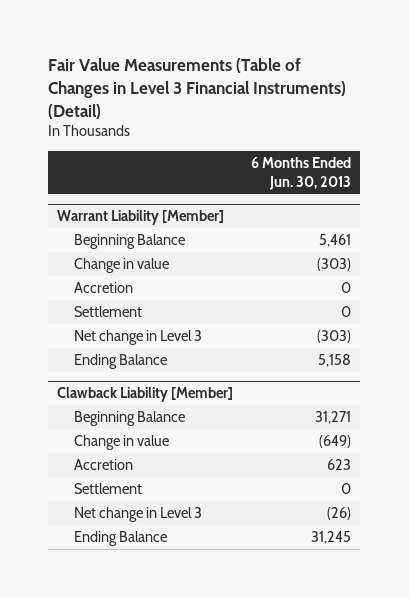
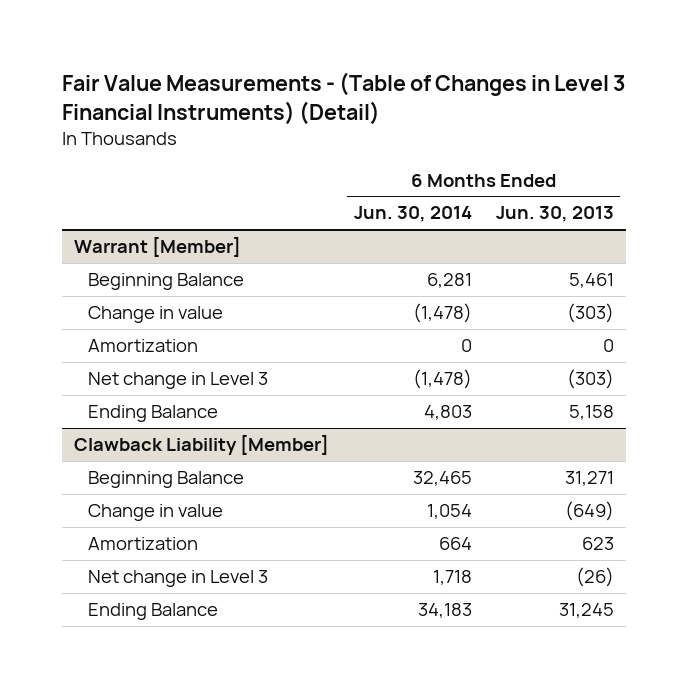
- Fair Value Measurements (Table of Changes in Level 3 Financial Instruments) (Detail)
+ Fair Value Measurements - (Table of Changes in Level 3 Financial Instruments) (Detail)
- | 6 Months Ended Jun. 30, 2013
+ | 6 Months Ended Jun. 30, 2014 | 6 Months Ended Jun. 30, 2013
- Warrant Liability [Member]
+ Warrant [Member]
- Accretion | 0
- Settlement | 0
+ Amortization | 0 | 0
@ Clawback Liability [Member]
- Accretion | 623
- Settlement | 0
+ Amortization | 664 | 623

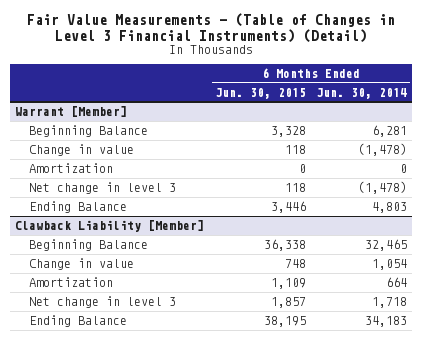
- | 6 Months Ended Jun. 30, 2014 | 6 Months Ended Jun. 30, 2013
+ | 6 Months Ended Jun. 30, 2015 | 6 Months Ended Jun. 30, 2014
@ Warrant [Member]
- Net change in Level 3 | (1,478) | (303)
+ Net change in level 3 | 118 | (1,478)
@ Clawback Liability [Member]
- Net change in Level 3 | 1,718 | (26)
+ Net change in level 3 | 1,857 | 1,718

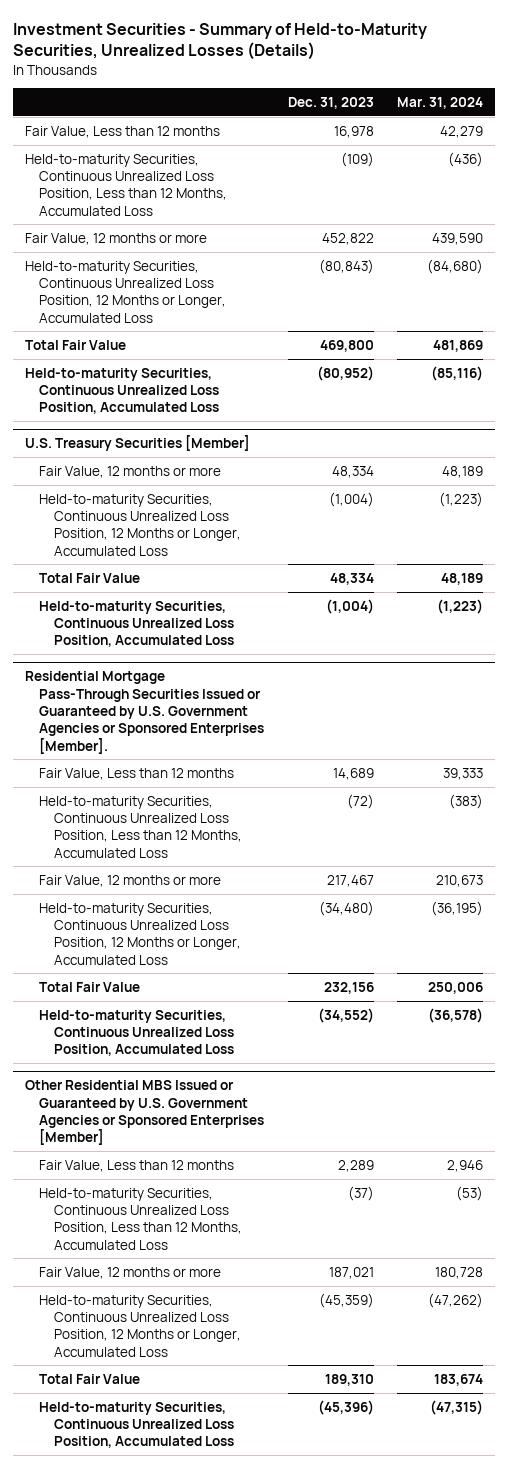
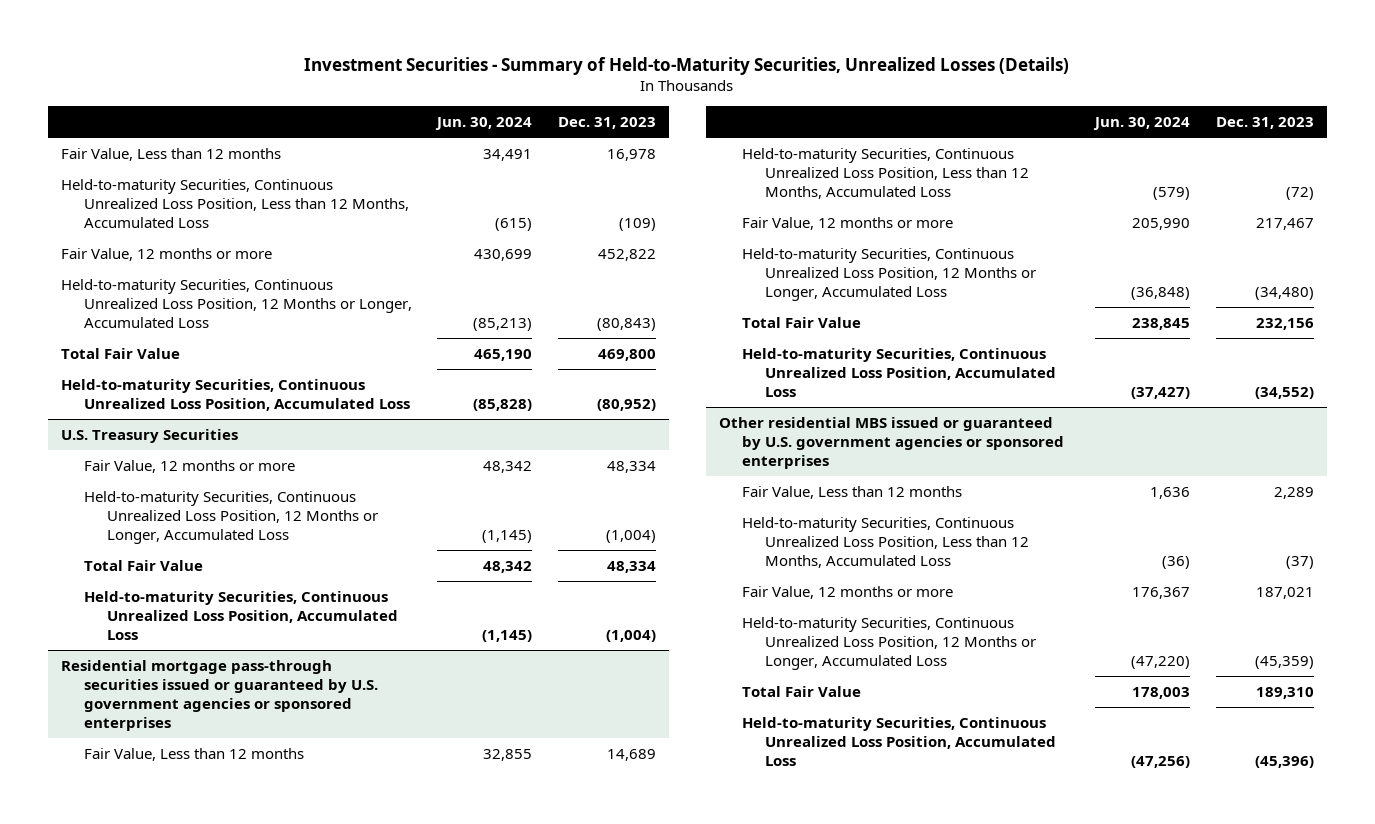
- | Dec. 31, 2023 | Mar. 31, 2024
+ | Jun. 30, 2024 | Dec. 31, 2023
- U.S. Treasury Securities [Member]
+ U.S. Treasury Securities
- Residential Mortgage Pass-Through Securities Issued or Guaranteed by U.S. Government Agencies or Sponsored Enterprises [Member].
+ Residential mortgage pass-through securities issued or guaranteed by U.S. government agencies or sponsored enterprises
- Other Residential MBS Issued or Guaranteed by U.S. Government Agencies or Sponsored Enterprises [Member]
+ Other residential MBS issued or guaranteed by U.S. government agencies or sponsored enterprises

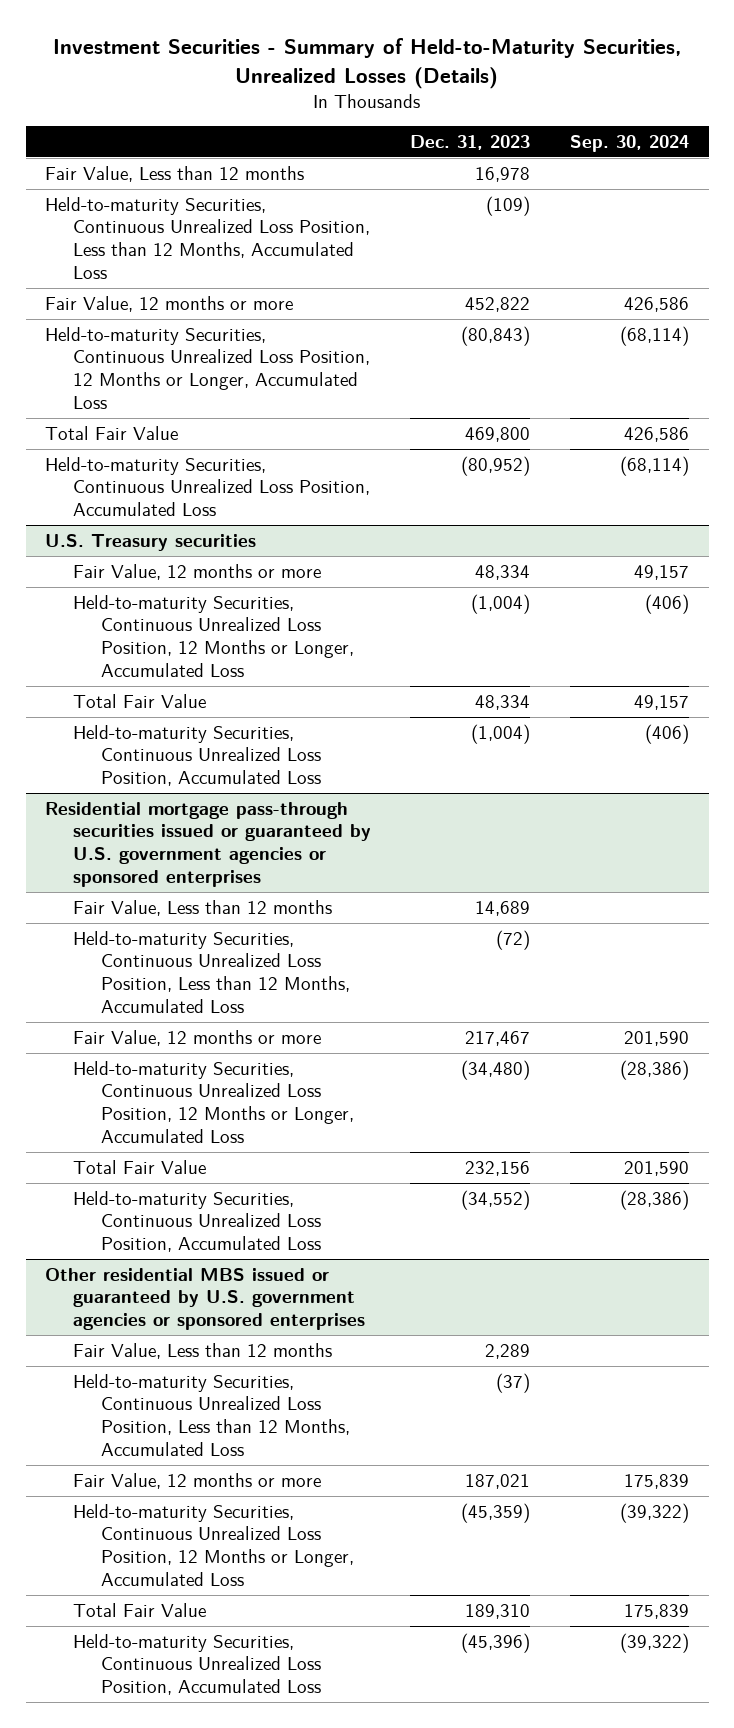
- | Jun. 30, 2024 | Dec. 31, 2023
+ | Dec. 31, 2023 | Sep. 30, 2024
- U.S. Treasury Securities
+ U.S. Treasury securities

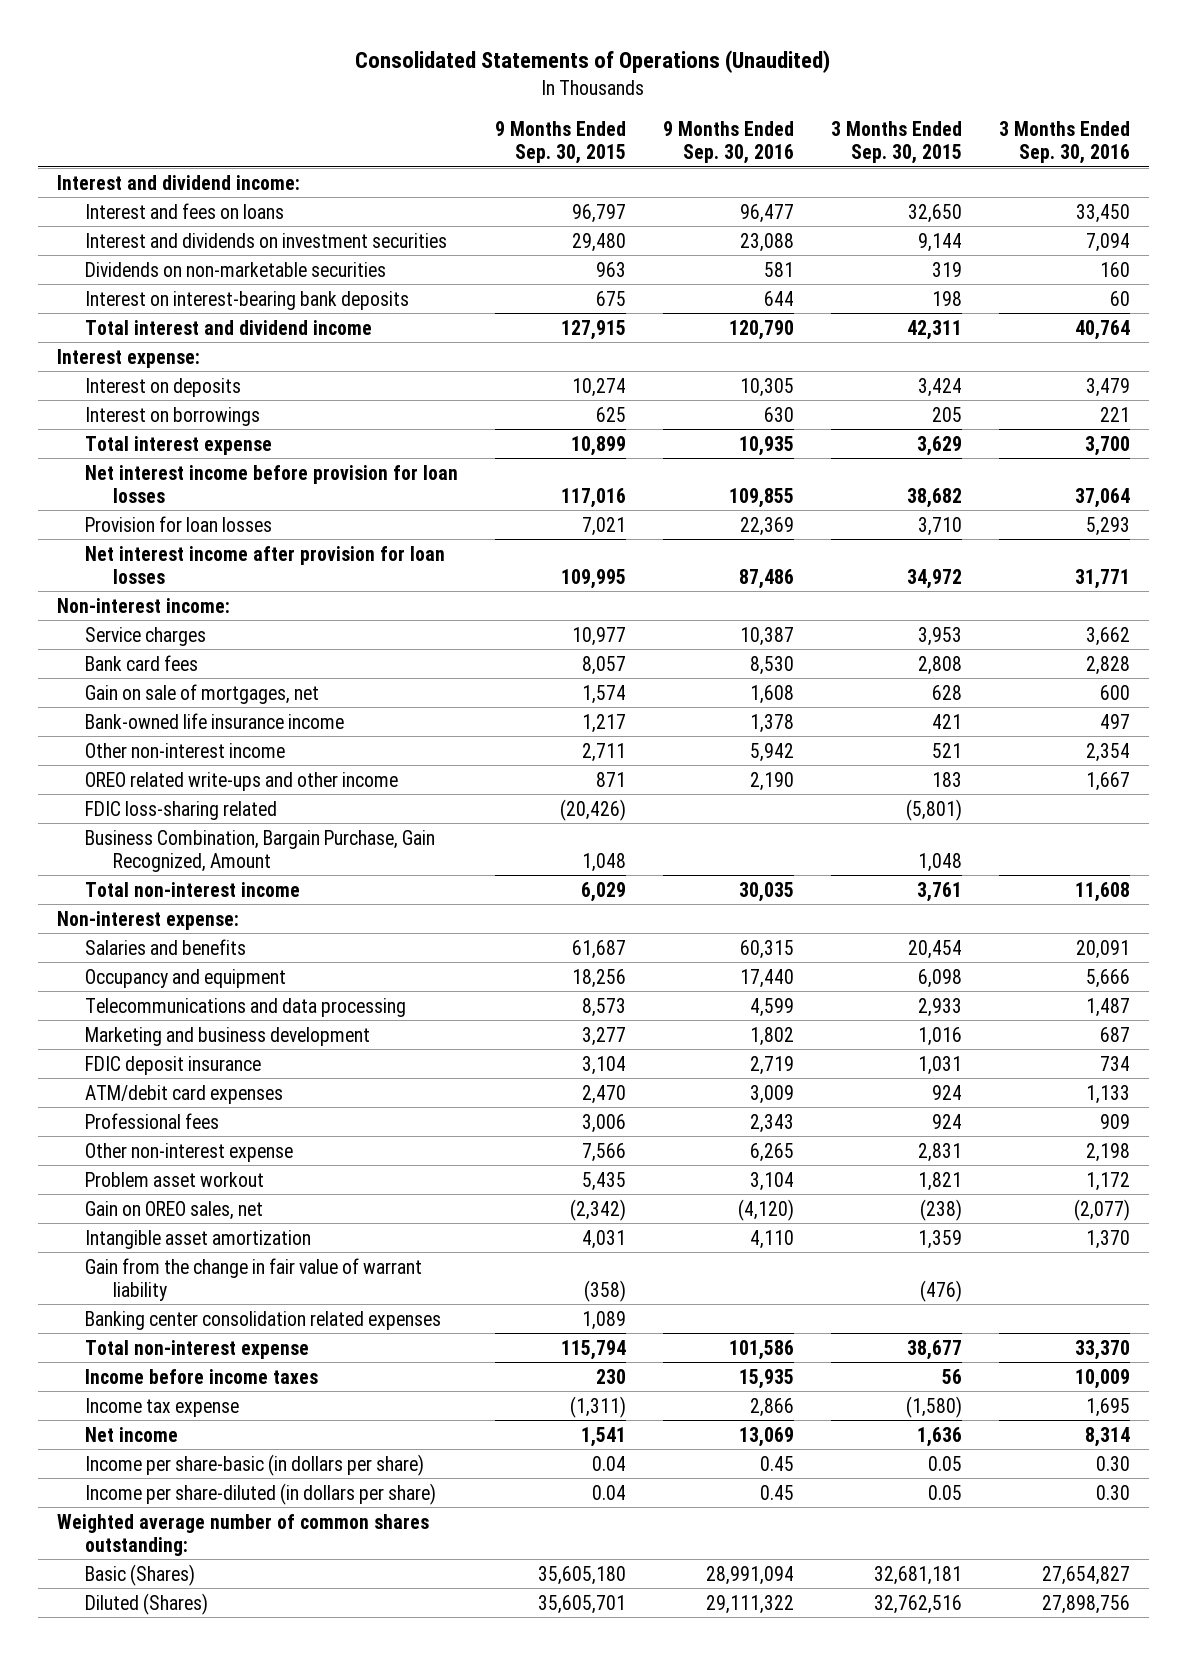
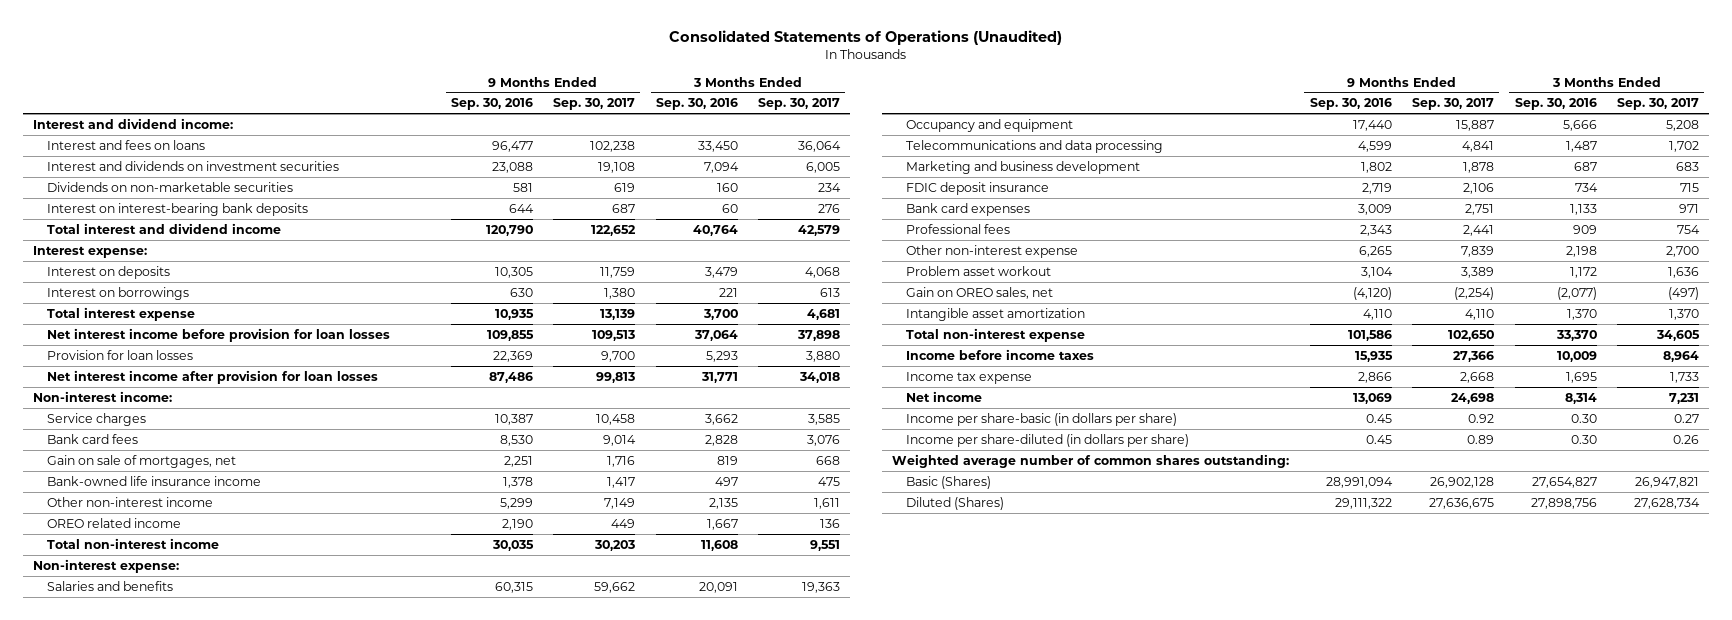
- | 9 Months Ended Sep. 30, 2015 | 9 Months Ended Sep. 30, 2016 | 3 Months Ended Sep. 30, 2015 | 3 Months Ended Sep. 30, 2016
+ | 9 Months Ended Sep. 30, 2016 | 9 Months Ended Sep. 30, 2017 | 3 Months Ended Sep. 30, 2016 | 3 Months Ended Sep. 30, 2017
- Gain on sale of mortgages, net | 1,574 | 1,608 | 628 | 600
+ Gain on sale of mortgages, net | 2,251 | 1,716 | 819 | 668
- Other non-interest income | 2,711 | 5,942 | 521 | 2,354
- OREO related write-ups and other income | 871 | 2,190 | 183 | 1,667
- FDIC loss-sharing related | (20,426) | | (5,801) |
- Business Combination, Bargain Purchase, Gain Recognized, Amount | 1,048 | | 1,048 |
+ Other non-interest income | 5,299 | 7,149 | 2,135 | 1,611
+ OREO related income | 2,190 | 449 | 1,667 | 136
- ATM/debit card expenses | 2,470 | 3,009 | 924 | 1,133
+ Bank card expenses | 3,009 | 2,751 | 1,133 | 971
- Gain from the change in fair value of warrant liability | (358) | | (476) |
- Banking center consolidation related expenses | 1,089 | | |

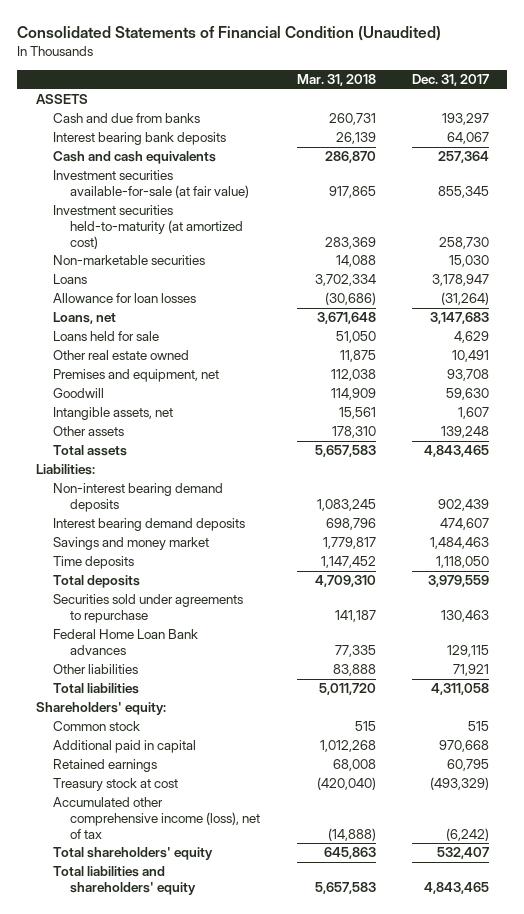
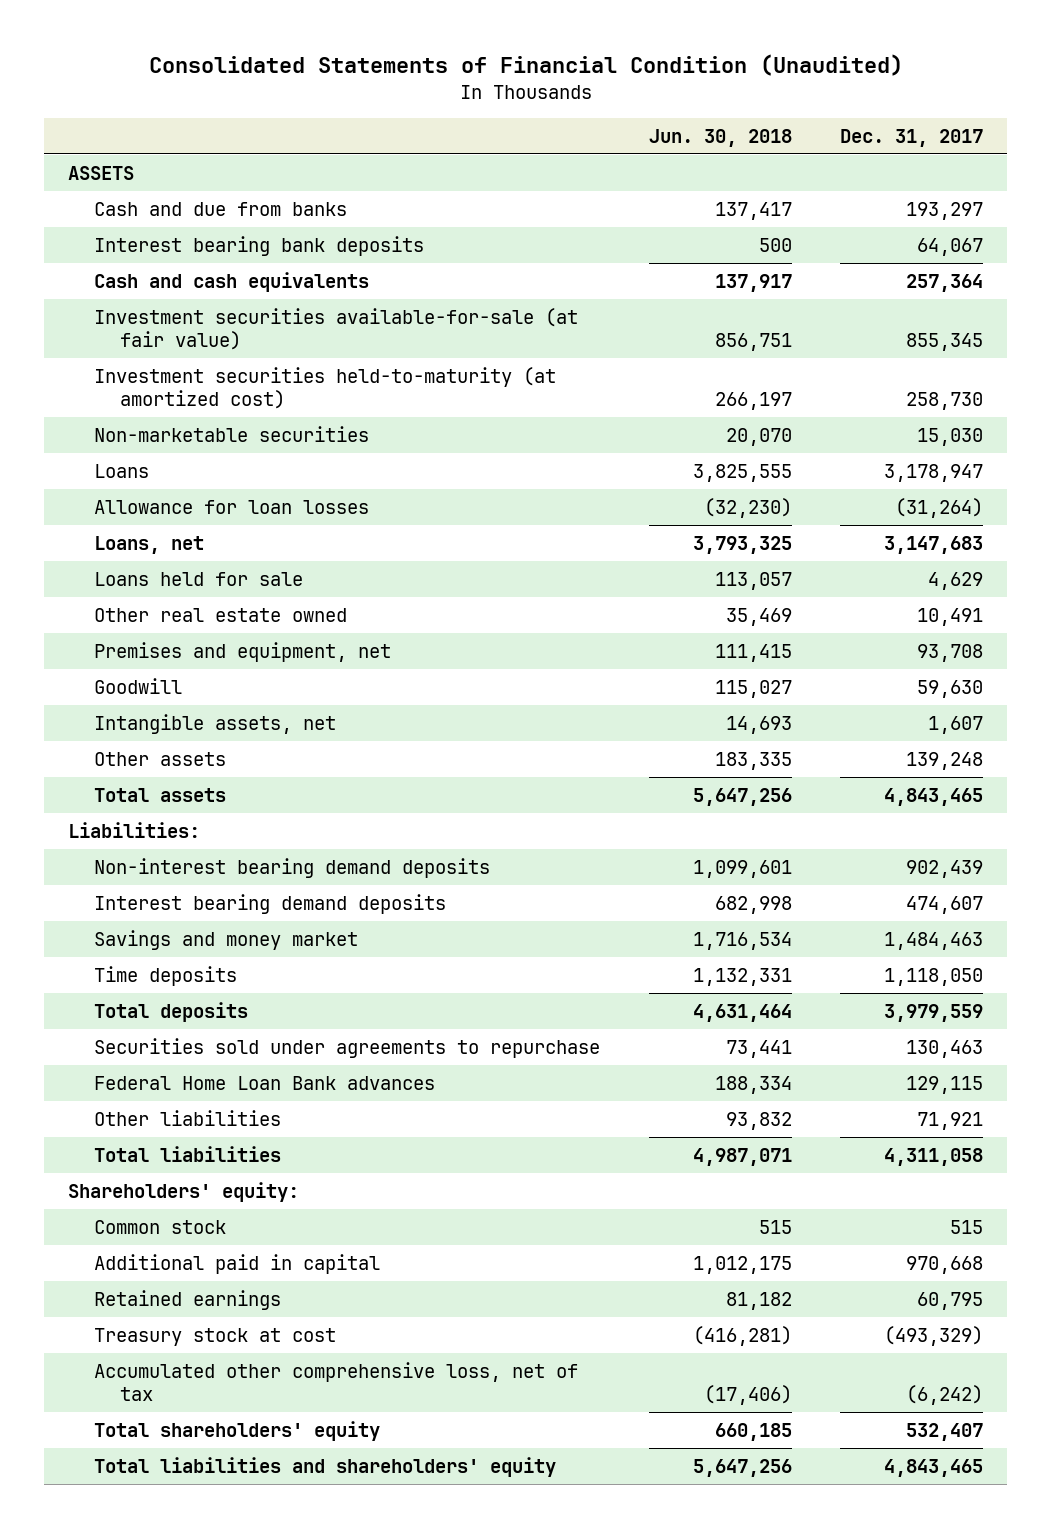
- | Mar. 31, 2018 | Dec. 31, 2017
+ | Jun. 30, 2018 | Dec. 31, 2017
- Accumulated other comprehensive income (loss), net of tax | (14,888) | (6,242)
+ Accumulated other comprehensive loss, net of tax | (17,406) | (6,242)

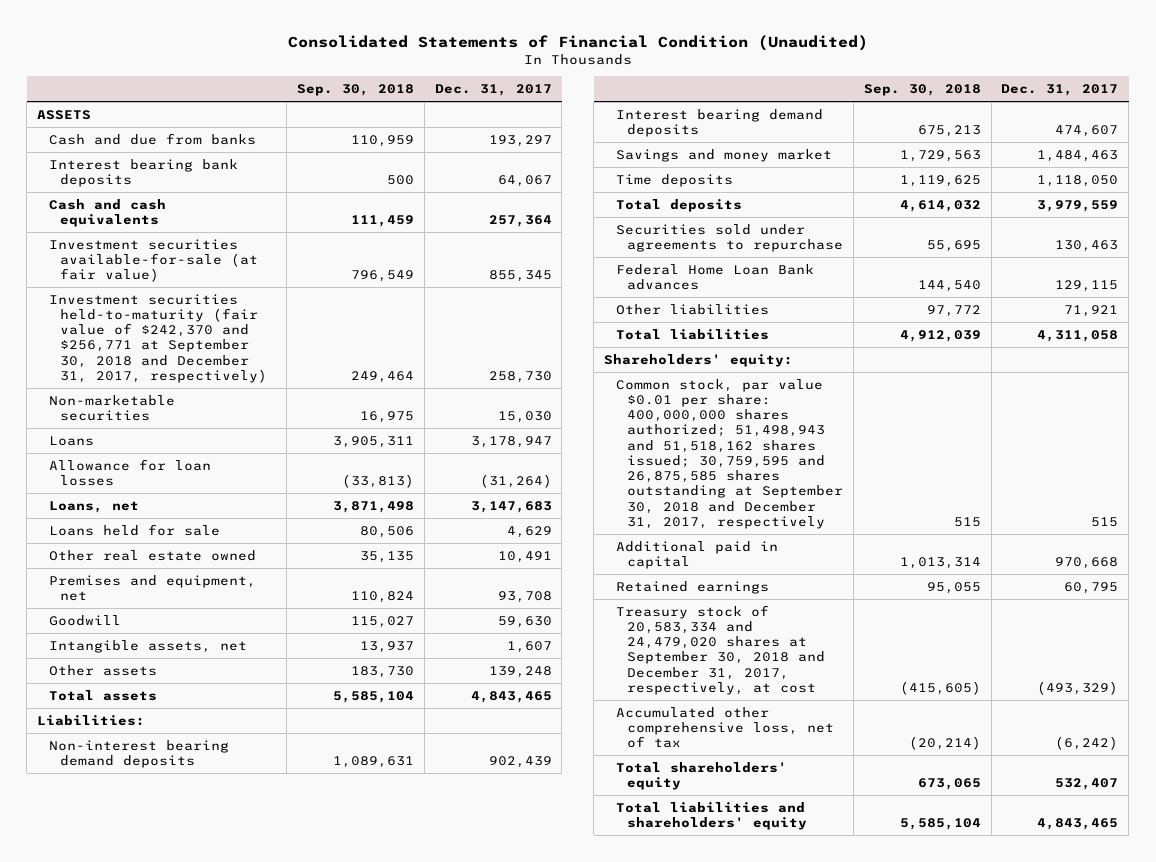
- | Jun. 30, 2018 | Dec. 31, 2017
+ | Sep. 30, 2018 | Dec. 31, 2017
- Investment securities held-to-maturity (at amortized cost) | 266,197 | 258,730
+ Investment securities held-to-maturity (fair value of $242,370 and $256,771 at September 30, 2018 and December 31, 2017, respectively) | 249,464 | 258,730
- Common stock | 515 | 515
+ Common stock, par value $0.01 per share: 400,000,000 shares authorized; 51,498,943 and 51,518,162 shares issued; 30,759,595 and 26,875,585 shares outstanding at September 30, 2018 and December 31, 2017, respectively | 515 | 515
- Treasury stock at cost | (416,281) | (493,329)
+ Treasury stock of 20,583,334 and 24,479,020 shares at September 30, 2018 and December 31, 2017, respectively, at cost | (415,605) | (493,329)

